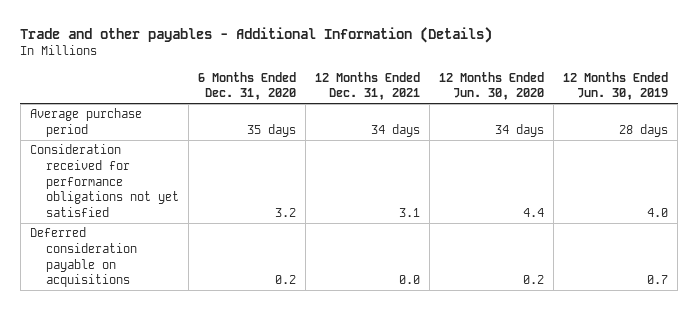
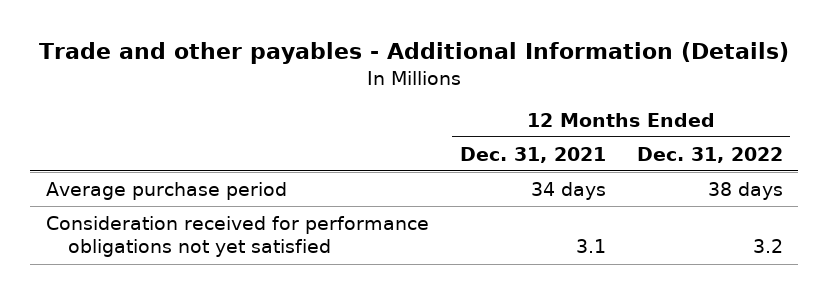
- | 6 Months Ended Dec. 31, 2020 | 12 Months Ended Dec. 31, 2021 | 12 Months Ended Jun. 30, 2020 | 12 Months Ended Jun. 30, 2019
+ | 12 Months Ended Dec. 31, 2021 | 12 Months Ended Dec. 31, 2022
- Deferred consideration payable on acquisitions | 0.2 | 0.0 | 0.2 | 0.7

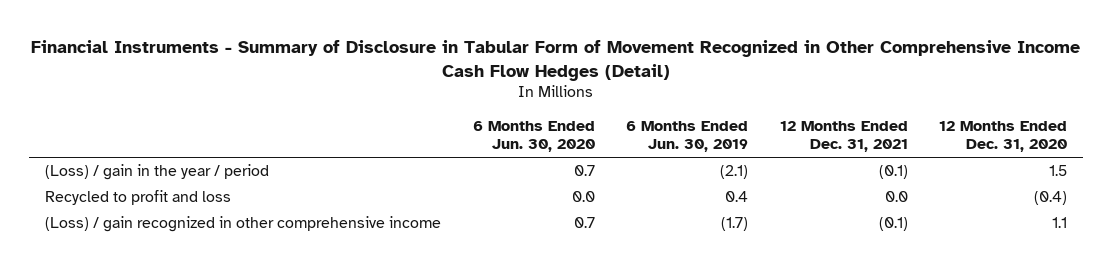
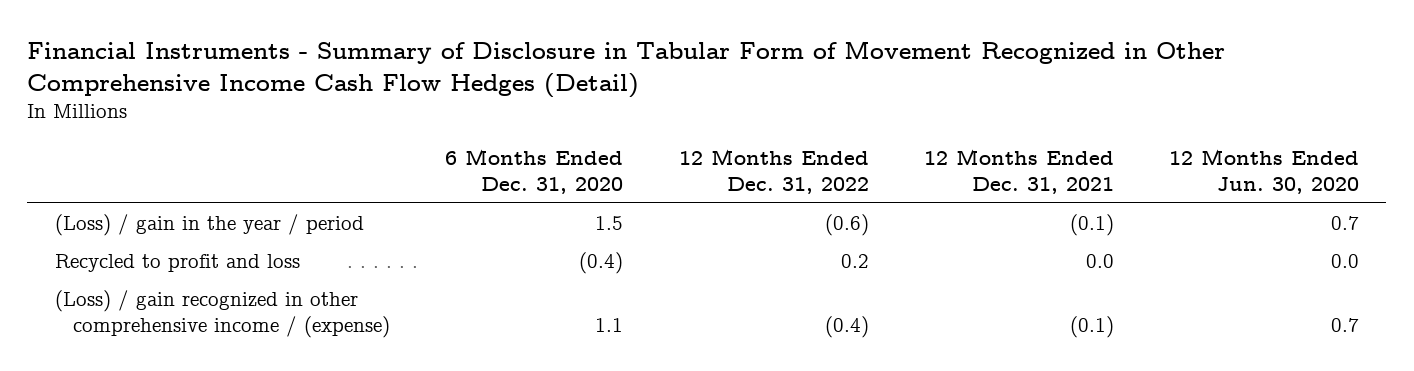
- | 6 Months Ended Jun. 30, 2020 | 6 Months Ended Jun. 30, 2019 | 12 Months Ended Dec. 31, 2021 | 12 Months Ended Dec. 31, 2020
+ | 6 Months Ended Dec. 31, 2020 | 12 Months Ended Dec. 31, 2022 | 12 Months Ended Dec. 31, 2021 | 12 Months Ended Jun. 30, 2020
- (Loss) / gain recognized in other comprehensive income | 0.7 | (1.7) | (0.1) | 1.1
+ (Loss) / gain recognized in other comprehensive income / (expense) | 1.1 | (0.4) | (0.1) | 0.7

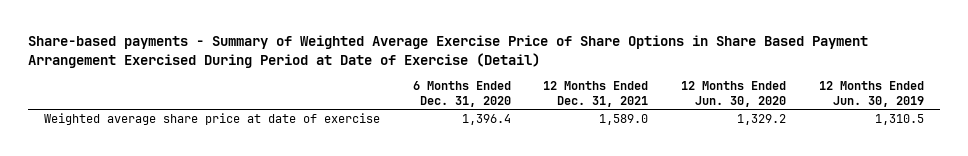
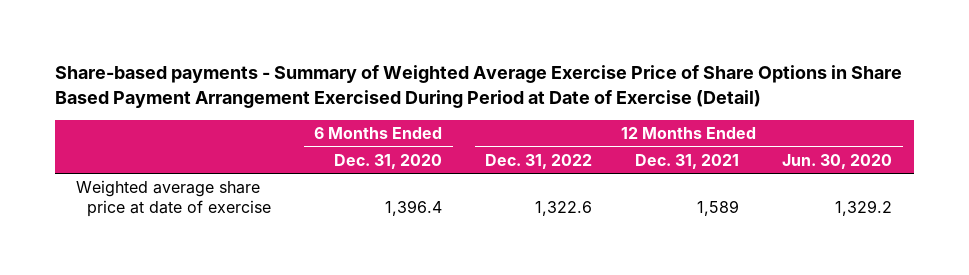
- | 6 Months Ended Dec. 31, 2020 | 12 Months Ended Dec. 31, 2021 | 12 Months Ended Jun. 30, 2020 | 12 Months Ended Jun. 30, 2019
+ | 6 Months Ended Dec. 31, 2020 | 12 Months Ended Dec. 31, 2022 | 12 Months Ended Dec. 31, 2021 | 12 Months Ended Jun. 30, 2020
- Weighted average share price at date of exercise | 1,396.4 | 1,589.0 | 1,329.2 | 1,310.5
+ Weighted average share price at date of exercise | 1,396.4 | 1,322.6 | 1,589 | 1,329.2

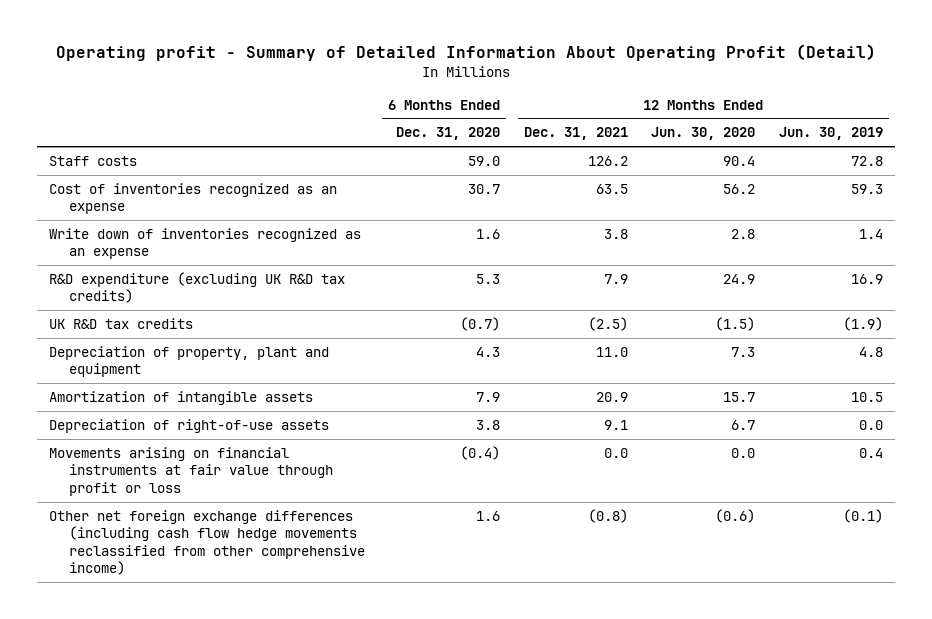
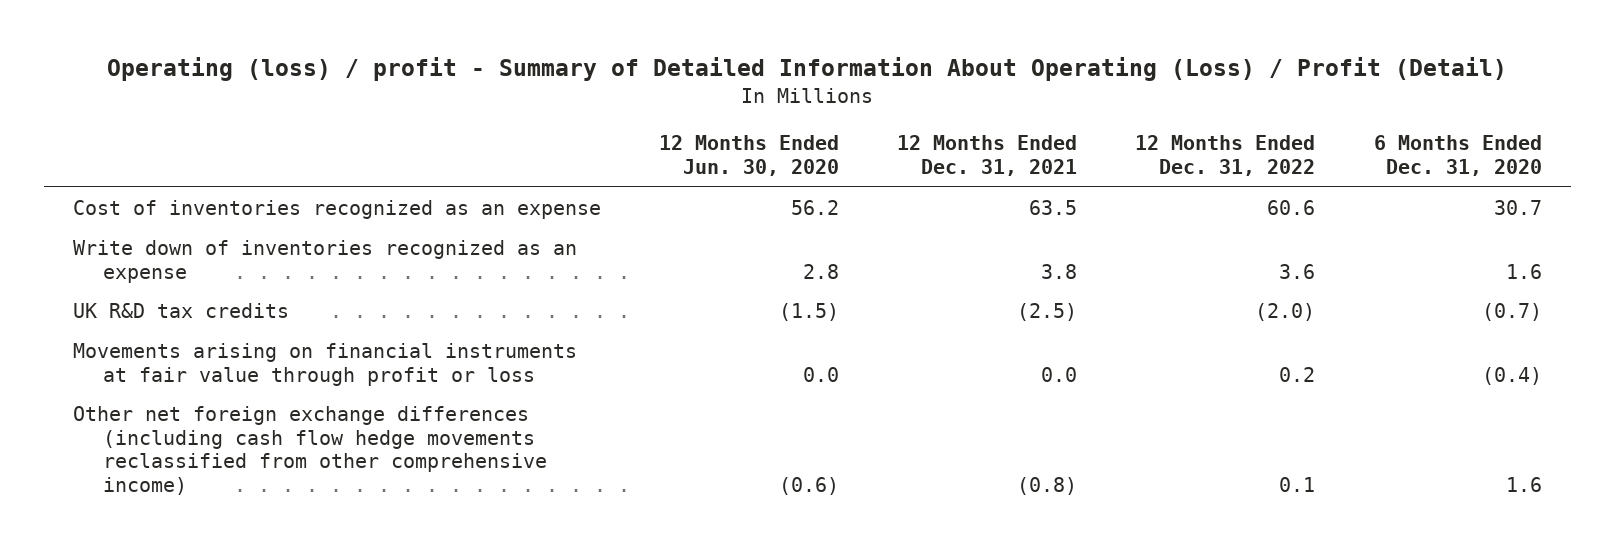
- Operating profit - Summary of Detailed Information About Operating Profit (Detail)
+ Operating (loss) / profit - Summary of Detailed Information About Operating (Loss) / Profit (Detail)
- | 6 Months Ended Dec. 31, 2020 | 12 Months Ended Dec. 31, 2021 | 12 Months Ended Jun. 30, 2020 | 12 Months Ended Jun. 30, 2019
+ | 12 Months Ended Jun. 30, 2020 | 12 Months Ended Dec. 31, 2021 | 12 Months Ended Dec. 31, 2022 | 6 Months Ended Dec. 31, 2020
- Staff costs | 59.0 | 126.2 | 90.4 | 72.8
- R&D expenditure (excluding UK R&D tax credits) | 5.3 | 7.9 | 24.9 | 16.9
- Depreciation of property, plant and equipment | 4.3 | 11.0 | 7.3 | 4.8
- Amortization of intangible assets | 7.9 | 20.9 | 15.7 | 10.5
- Depreciation of right-of-use assets | 3.8 | 9.1 | 6.7 | 0.0

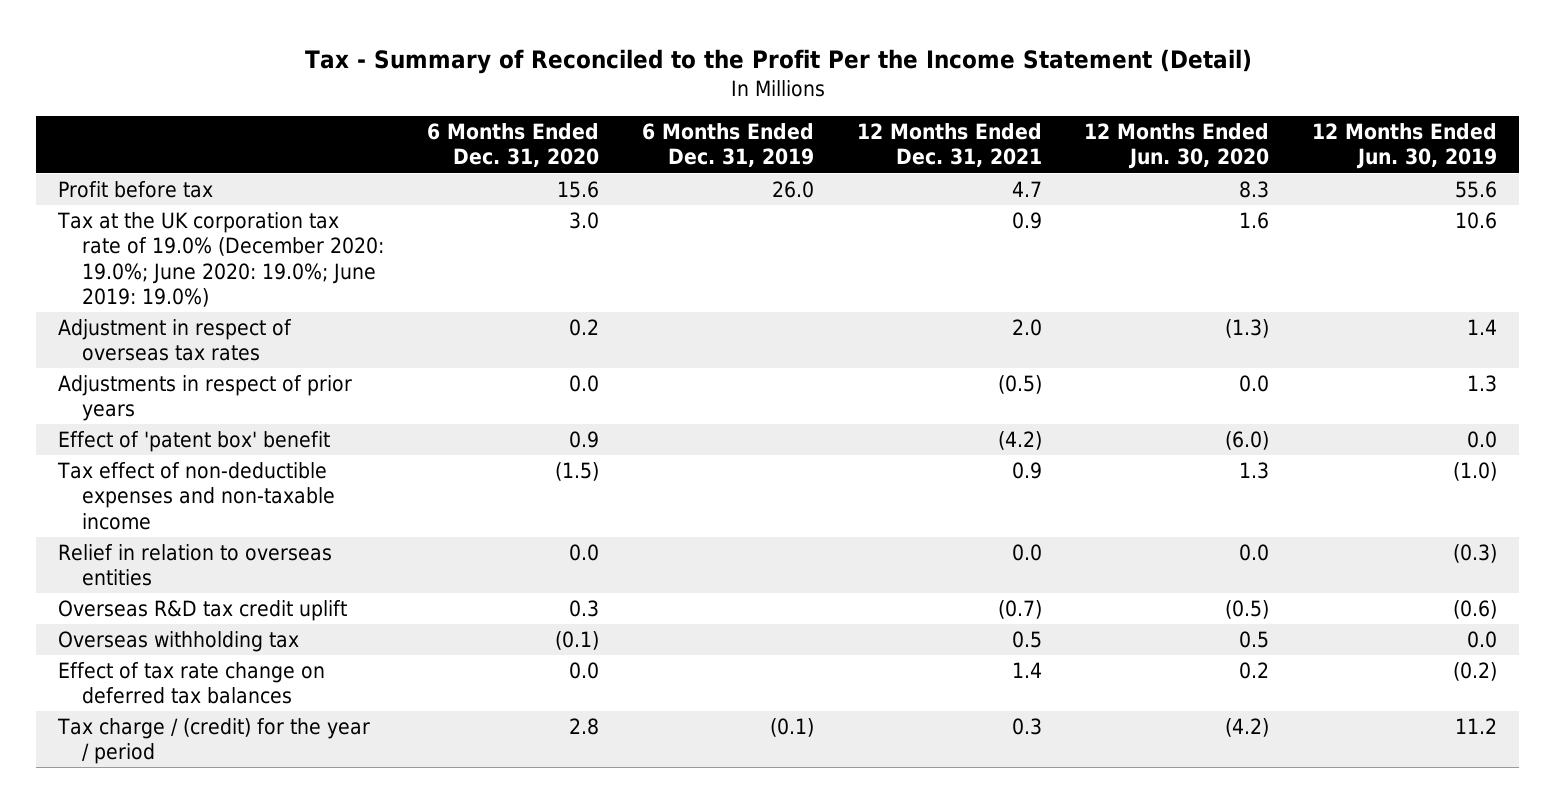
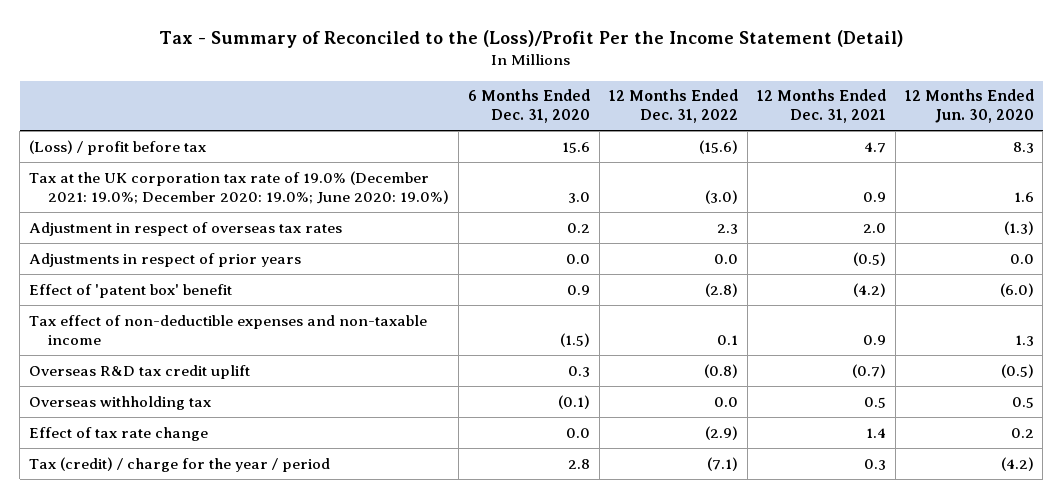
- Tax - Summary of Reconciled to the Profit Per the Income Statement (Detail)
+ Tax - Summary of Reconciled to the (Loss)/Profit Per the Income Statement (Detail)
- | 6 Months Ended Dec. 31, 2020 | 6 Months Ended Dec. 31, 2019 | 12 Months Ended Dec. 31, 2021 | 12 Months Ended Jun. 30, 2020 | 12 Months Ended Jun. 30, 2019
+ | 6 Months Ended Dec. 31, 2020 | 12 Months Ended Dec. 31, 2022 | 12 Months Ended Dec. 31, 2021 | 12 Months Ended Jun. 30, 2020
- Profit before tax | 15.6 | 26.0 | 4.7 | 8.3 | 55.6
- Tax at the UK corporation tax rate of 19.0% (December 2020: 19.0%; June 2020: 19.0%; June 2019: 19.0%) | 3.0 | | 0.9 | 1.6 | 10.6
+ (Loss) / profit before tax | 15.6 | (15.6) | 4.7 | 8.3
+ Tax at the UK corporation tax rate of 19.0% (December 2021: 19.0%; December 2020: 19.0%; June 2020: 19.0%) | 3.0 | (3.0) | 0.9 | 1.6
- Relief in relation to overseas entities | 0.0 | | 0.0 | 0.0 | (0.3)
- Effect of tax rate change on deferred tax balances | 0.0 | | 1.4 | 0.2 | (0.2)
- Tax charge / (credit) for the year / period | 2.8 | (0.1) | 0.3 | (4.2) | 11.2
+ Effect of tax rate change | 0.0 | (2.9) | 1.4 | 0.2
+ Tax (credit) / charge for the year / period | 2.8 | (7.1) | 0.3 | (4.2)

